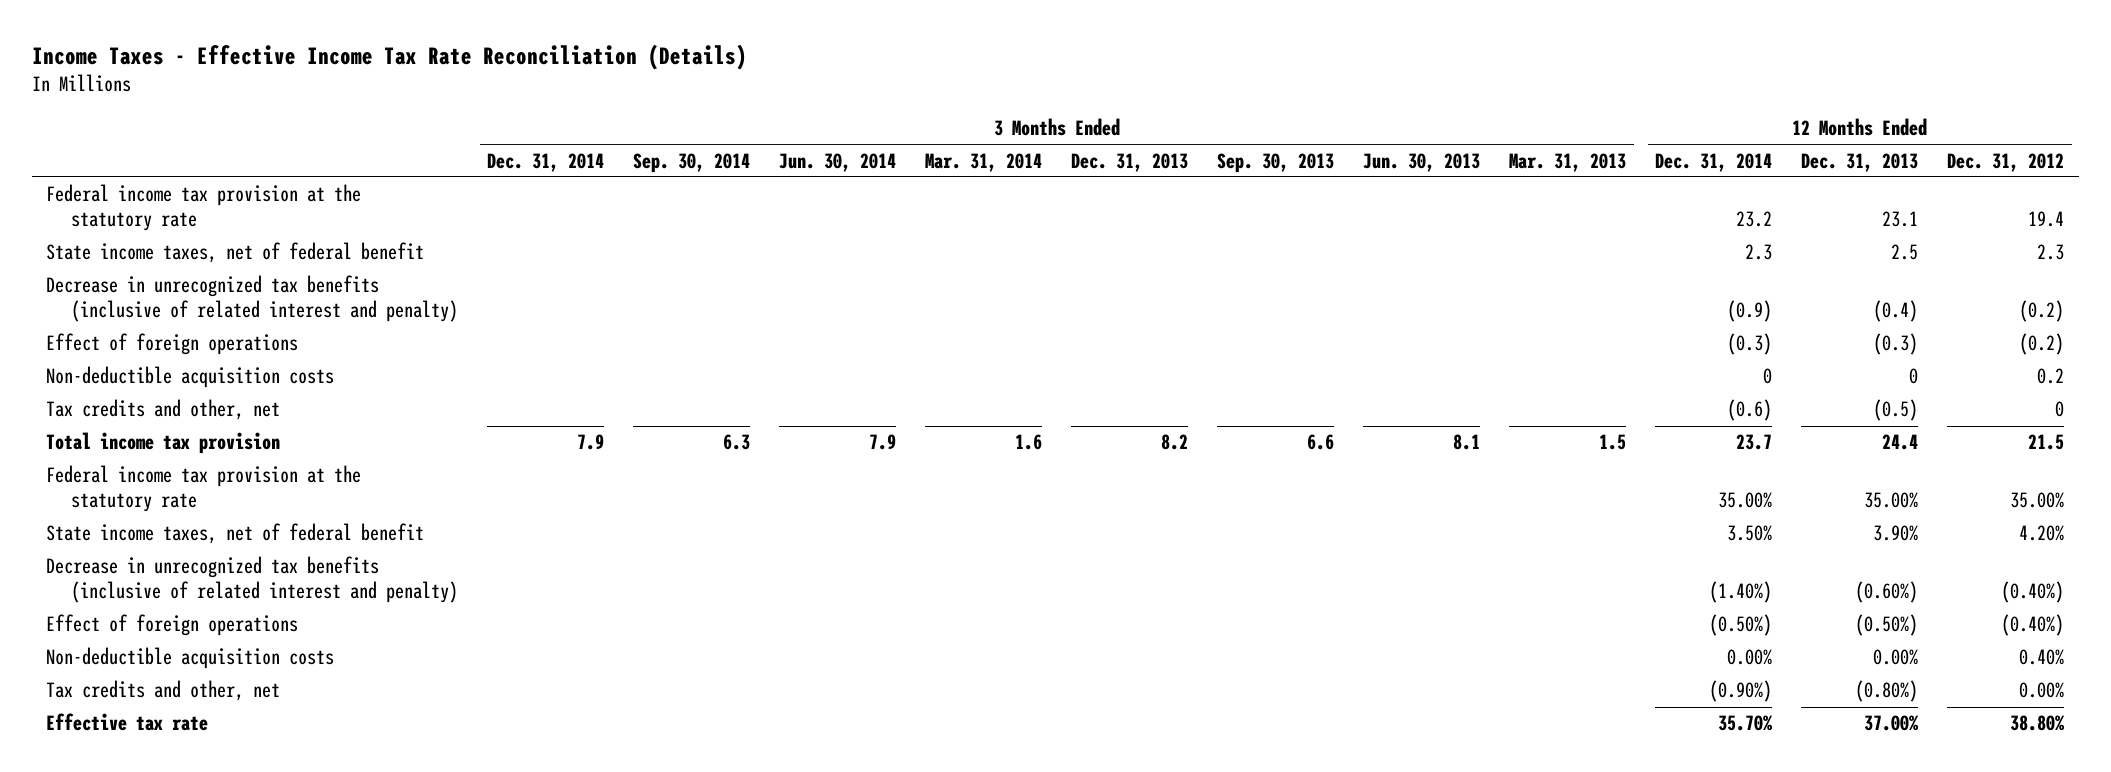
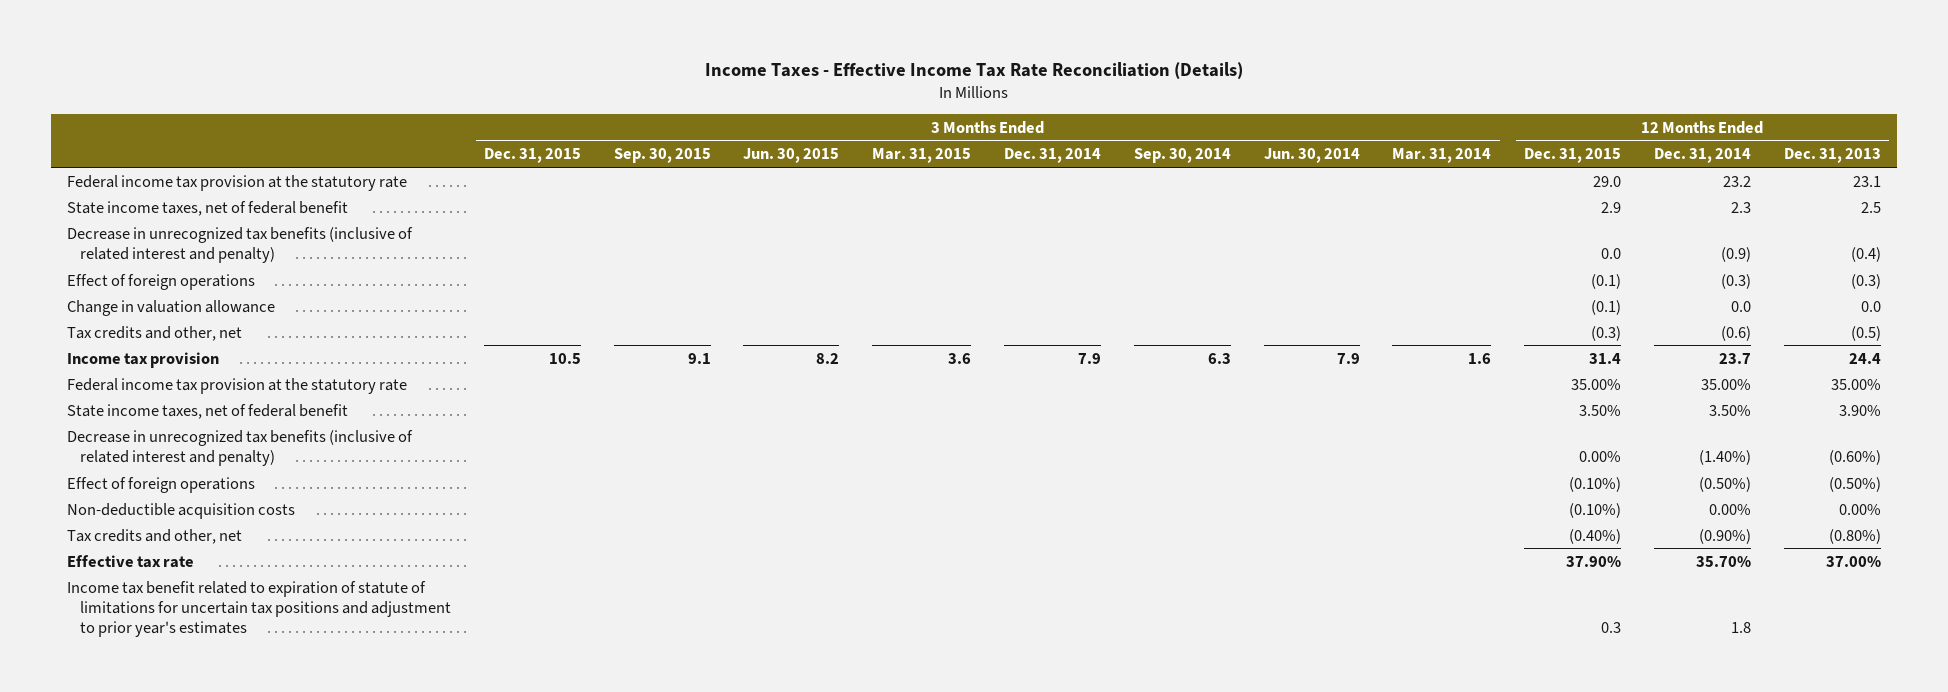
- | 3 Months Ended Dec. 31, 2014 | 3 Months Ended Sep. 30, 2014 | 3 Months Ended Jun. 30, 2014 | 3 Months Ended Mar. 31, 2014 | 3 Months Ended Dec. 31, 2013 | 3 Months Ended Sep. 30, 2013 | 3 Months Ended Jun. 30, 2013 | 3 Months Ended Mar. 31, 2013 | 12 Months Ended Dec. 31, 2014 | 12 Months Ended Dec. 31, 2013 | 12 Months Ended Dec. 31, 2012
+ | 3 Months Ended Dec. 31, 2015 | 3 Months Ended Sep. 30, 2015 | 3 Months Ended Jun. 30, 2015 | 3 Months Ended Mar. 31, 2015 | 3 Months Ended Dec. 31, 2014 | 3 Months Ended Sep. 30, 2014 | 3 Months Ended Jun. 30, 2014 | 3 Months Ended Mar. 31, 2014 | 12 Months Ended Dec. 31, 2015 | 12 Months Ended Dec. 31, 2014 | 12 Months Ended Dec. 31, 2013
- Non-deductible acquisition costs | | | | | | | | | 0 | 0 | 0.2
+ Change in valuation allowance | | | | | | | | | (0.1) | 0.0 | 0.0
- Total income tax provision | 7.9 | 6.3 | 7.9 | 1.6 | 8.2 | 6.6 | 8.1 | 1.5 | 23.7 | 24.4 | 21.5
+ Income tax provision | 10.5 | 9.1 | 8.2 | 3.6 | 7.9 | 6.3 | 7.9 | 1.6 | 31.4 | 23.7 | 24.4
+ Income tax benefit related to expiration of statute of limitations for uncertain tax positions and adjustment to prior year's estimates | | | | | | | | | 0.3 | 1.8 |

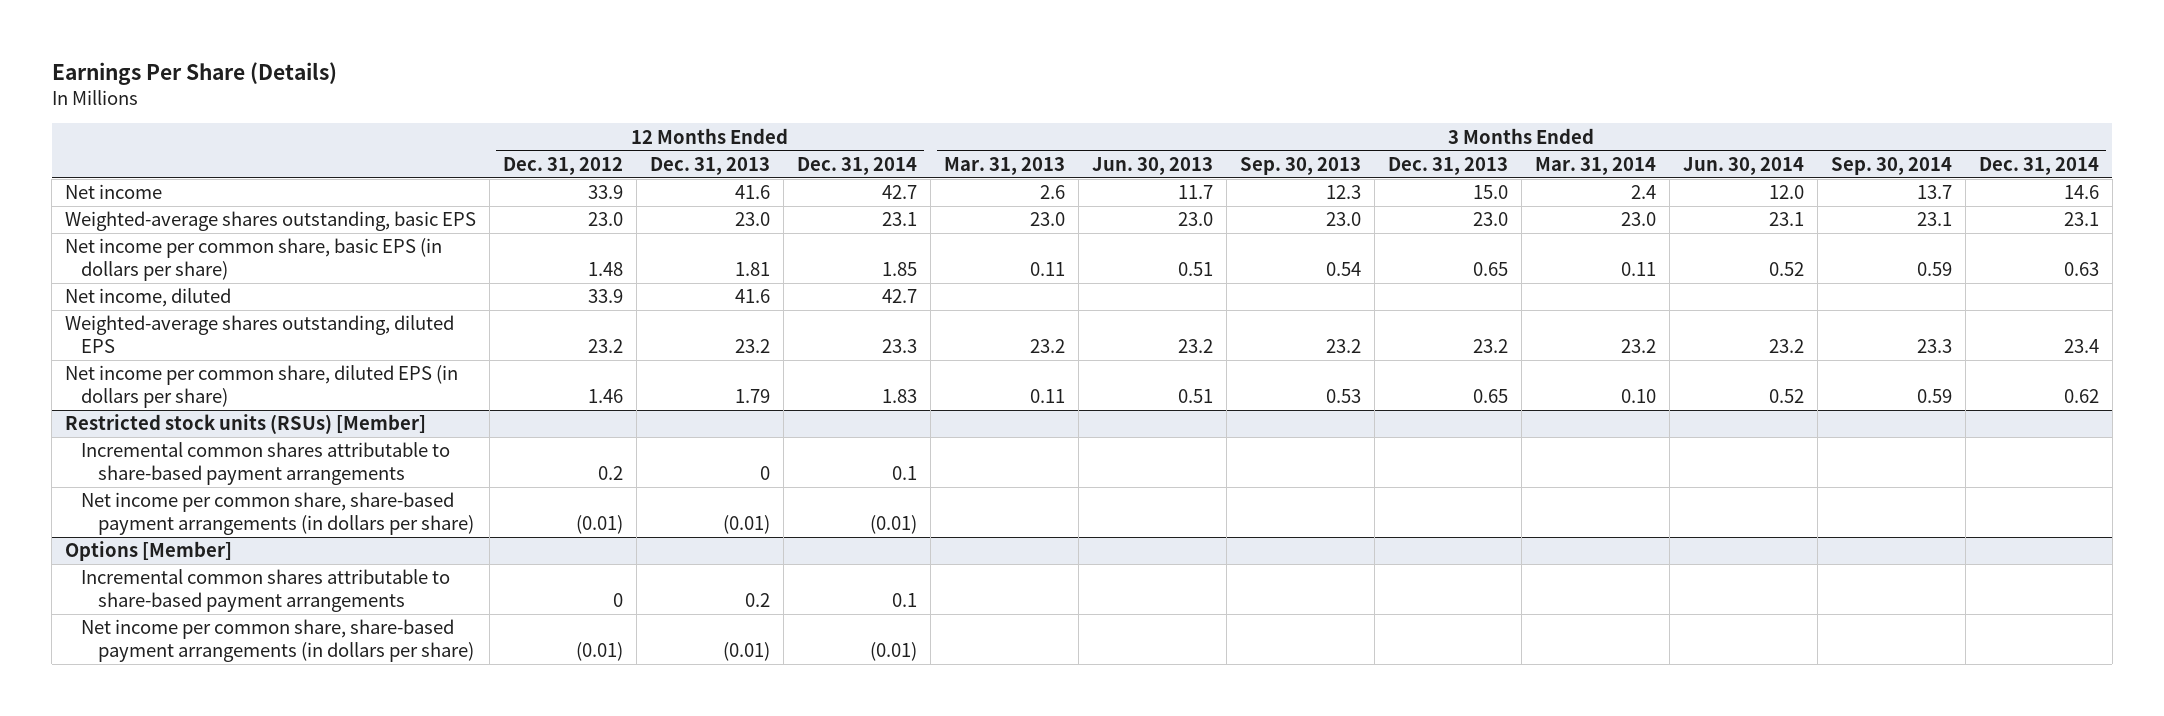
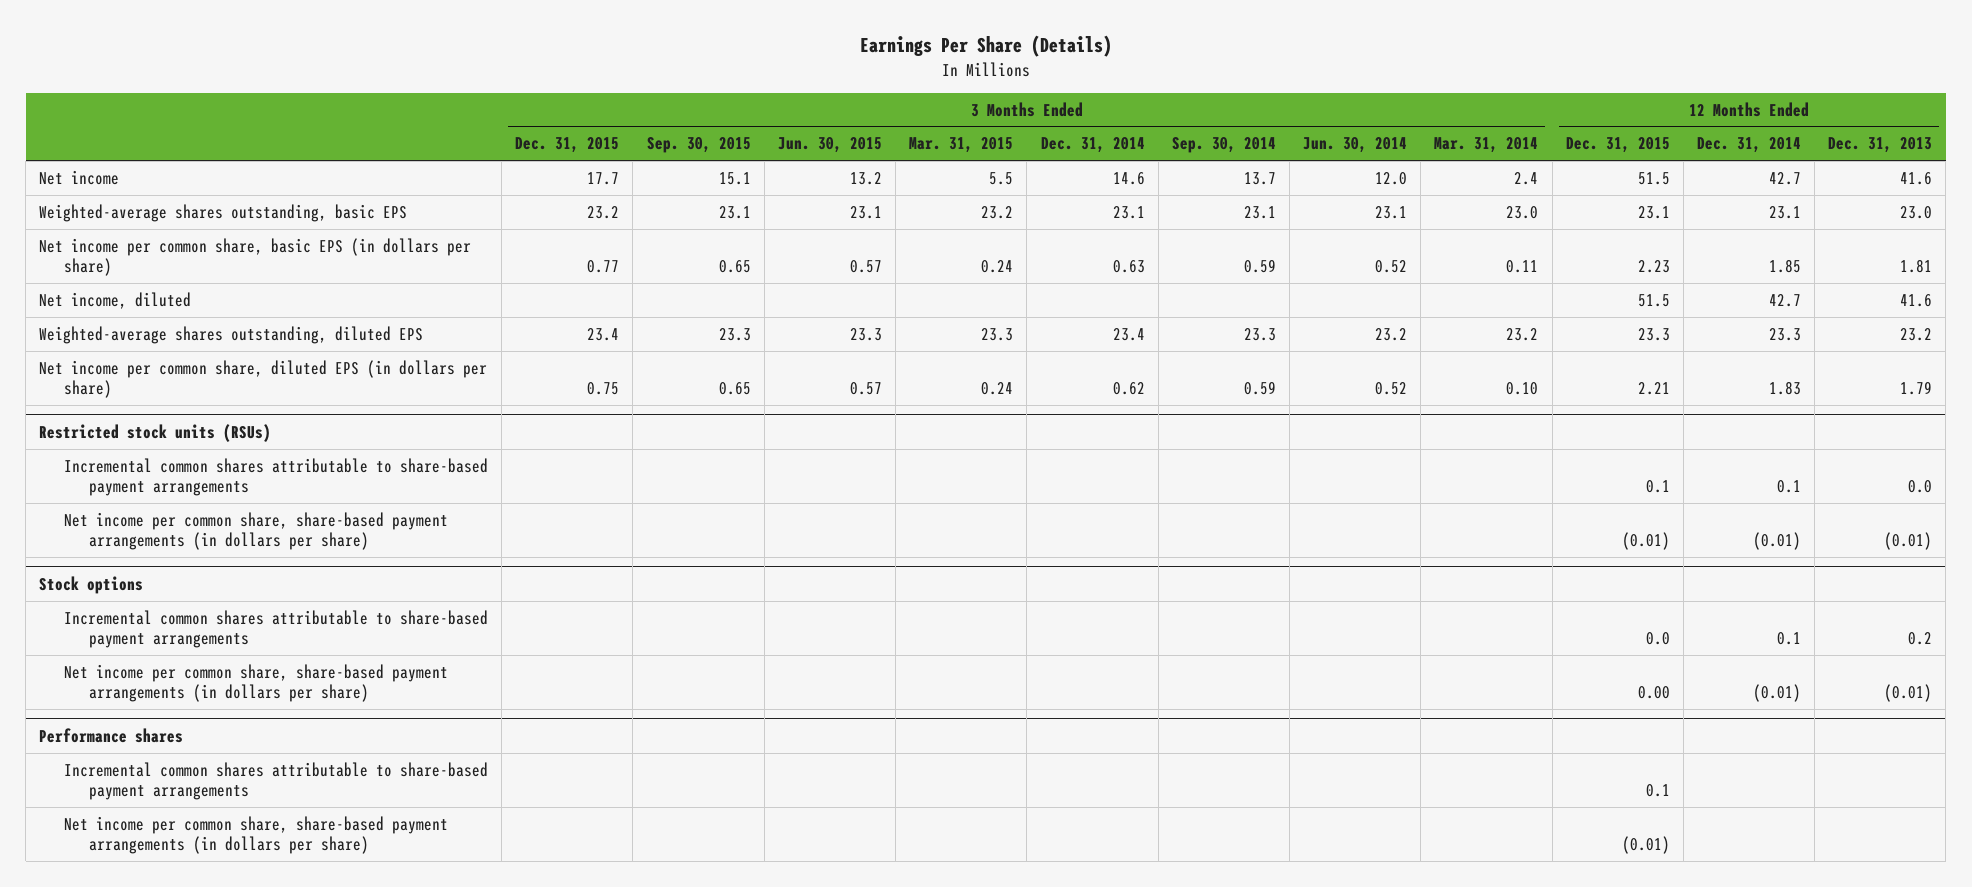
- | 12 Months Ended Dec. 31, 2012 | 12 Months Ended Dec. 31, 2013 | 12 Months Ended Dec. 31, 2014 | 3 Months Ended Mar. 31, 2013 | 3 Months Ended Jun. 30, 2013 | 3 Months Ended Sep. 30, 2013 | 3 Months Ended Dec. 31, 2013 | 3 Months Ended Mar. 31, 2014 | 3 Months Ended Jun. 30, 2014 | 3 Months Ended Sep. 30, 2014 | 3 Months Ended Dec. 31, 2014
+ | 3 Months Ended Dec. 31, 2015 | 3 Months Ended Sep. 30, 2015 | 3 Months Ended Jun. 30, 2015 | 3 Months Ended Mar. 31, 2015 | 3 Months Ended Dec. 31, 2014 | 3 Months Ended Sep. 30, 2014 | 3 Months Ended Jun. 30, 2014 | 3 Months Ended Mar. 31, 2014 | 12 Months Ended Dec. 31, 2015 | 12 Months Ended Dec. 31, 2014 | 12 Months Ended Dec. 31, 2013
- Restricted stock units (RSUs) [Member]
- Incremental common shares attributable to share-based payment arrangements | 0.2 | 0 | 0.1 | | | | | | | |
+ Restricted stock units (RSUs)
+ Incremental common shares attributable to share-based payment arrangements | | | | | | | | | 0.1 | 0.1 | 0.0
- Options [Member]
+ Stock options
+ Performance shares
+ Incremental common shares attributable to share-based payment arrangements | | | | | | | | | 0.1 | |
+ Net income per common share, share-based payment arrangements (in dollars per share) | | | | | | | | | (0.01) | |

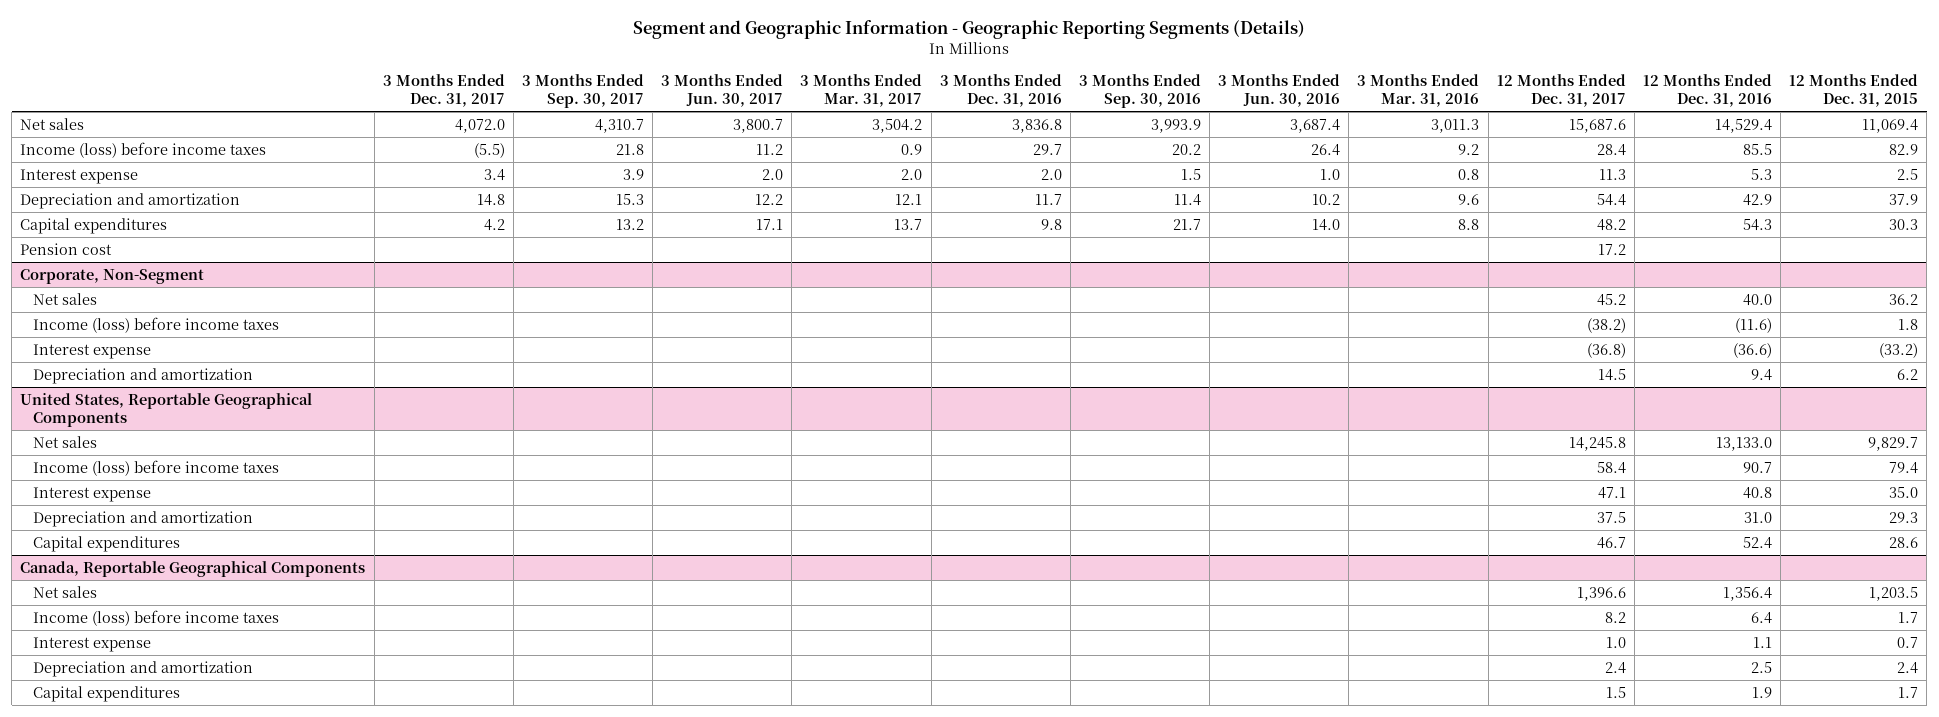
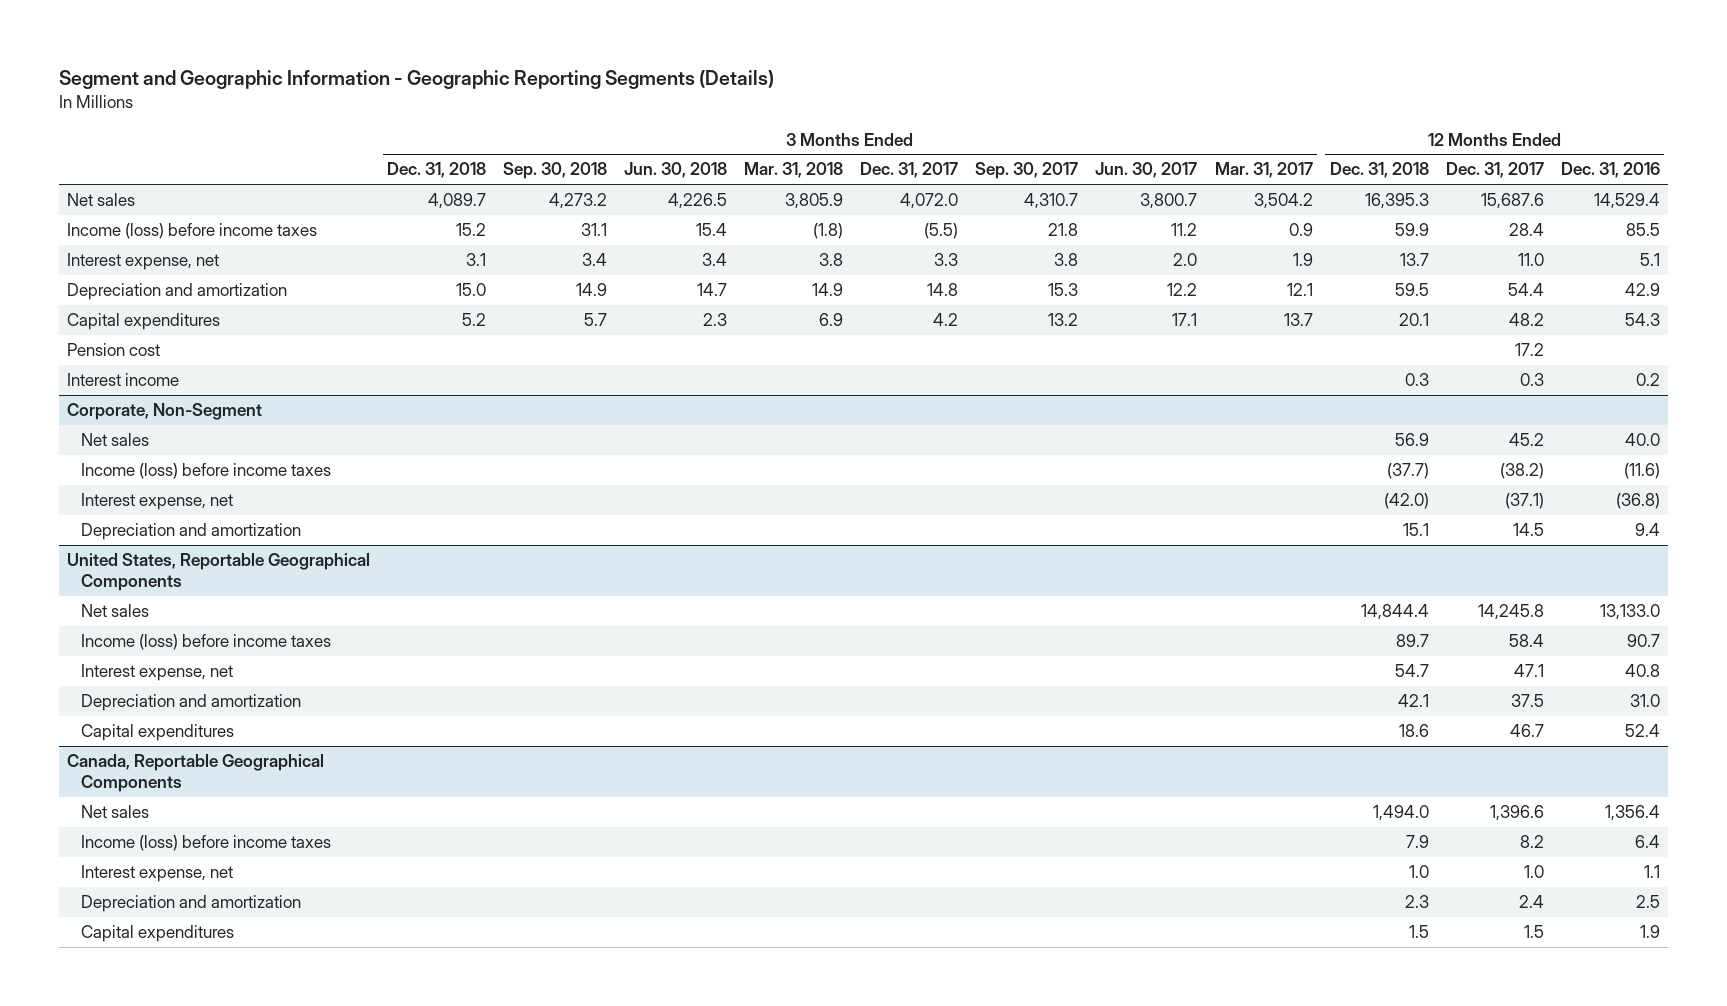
- | 3 Months Ended Dec. 31, 2017 | 3 Months Ended Sep. 30, 2017 | 3 Months Ended Jun. 30, 2017 | 3 Months Ended Mar. 31, 2017 | 3 Months Ended Dec. 31, 2016 | 3 Months Ended Sep. 30, 2016 | 3 Months Ended Jun. 30, 2016 | 3 Months Ended Mar. 31, 2016 | 12 Months Ended Dec. 31, 2017 | 12 Months Ended Dec. 31, 2016 | 12 Months Ended Dec. 31, 2015
+ | 3 Months Ended Dec. 31, 2018 | 3 Months Ended Sep. 30, 2018 | 3 Months Ended Jun. 30, 2018 | 3 Months Ended Mar. 31, 2018 | 3 Months Ended Dec. 31, 2017 | 3 Months Ended Sep. 30, 2017 | 3 Months Ended Jun. 30, 2017 | 3 Months Ended Mar. 31, 2017 | 12 Months Ended Dec. 31, 2018 | 12 Months Ended Dec. 31, 2017 | 12 Months Ended Dec. 31, 2016
- Interest expense | 3.4 | 3.9 | 2.0 | 2.0 | 2.0 | 1.5 | 1.0 | 0.8 | 11.3 | 5.3 | 2.5
+ Interest expense, net | 3.1 | 3.4 | 3.4 | 3.8 | 3.3 | 3.8 | 2.0 | 1.9 | 13.7 | 11.0 | 5.1
+ Interest income | | | | | | | | | 0.3 | 0.3 | 0.2
@ Corporate, Non-Segment
- Interest expense | | | | | | | | | (36.8) | (36.6) | (33.2)
+ Interest expense, net | | | | | | | | | (42.0) | (37.1) | (36.8)
@ United States, Reportable Geographical Components
- Interest expense | | | | | | | | | 47.1 | 40.8 | 35.0
+ Interest expense, net | | | | | | | | | 54.7 | 47.1 | 40.8
@ Canada, Reportable Geographical Components
- Interest expense | | | | | | | | | 1.0 | 1.1 | 0.7
+ Interest expense, net | | | | | | | | | 1.0 | 1.0 | 1.1

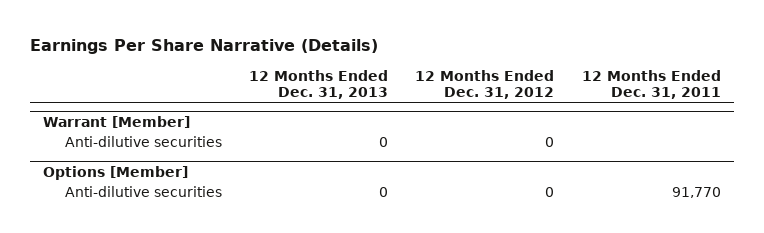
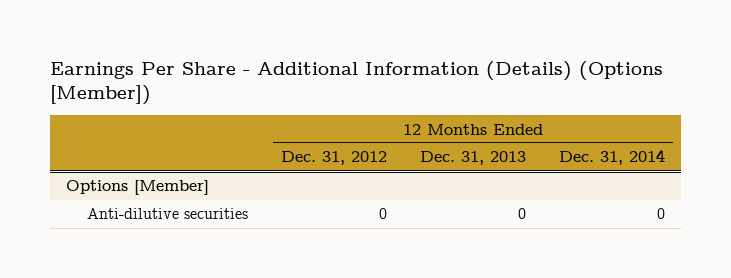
- Earnings Per Share Narrative (Details)
+ Earnings Per Share - Additional Information (Details) (Options [Member])
- | 12 Months Ended Dec. 31, 2013 | 12 Months Ended Dec. 31, 2012 | 12 Months Ended Dec. 31, 2011
+ | 12 Months Ended Dec. 31, 2012 | 12 Months Ended Dec. 31, 2013 | 12 Months Ended Dec. 31, 2014
- Warrant [Member]
- Anti-dilutive securities | 0 | 0 |

